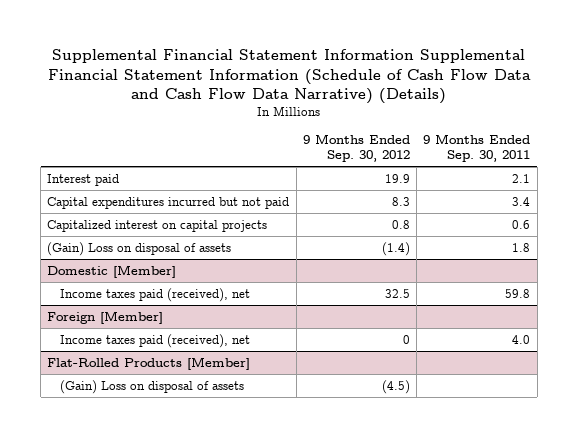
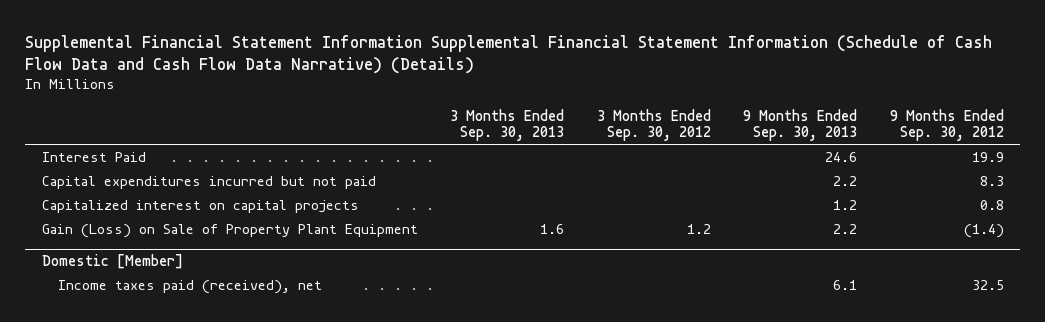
- | 9 Months Ended Sep. 30, 2012 | 9 Months Ended Sep. 30, 2011
+ | 3 Months Ended Sep. 30, 2013 | 3 Months Ended Sep. 30, 2012 | 9 Months Ended Sep. 30, 2013 | 9 Months Ended Sep. 30, 2012
- Interest paid | 19.9 | 2.1
+ Interest Paid | | | 24.6 | 19.9
- (Gain) Loss on disposal of assets | (1.4) | 1.8
+ Gain (Loss) on Sale of Property Plant Equipment | 1.6 | 1.2 | 2.2 | (1.4)
- Foreign [Member]
- Income taxes paid (received), net | 0 | 4.0
- Flat-Rolled Products [Member]
- (Gain) Loss on disposal of assets | (4.5) |

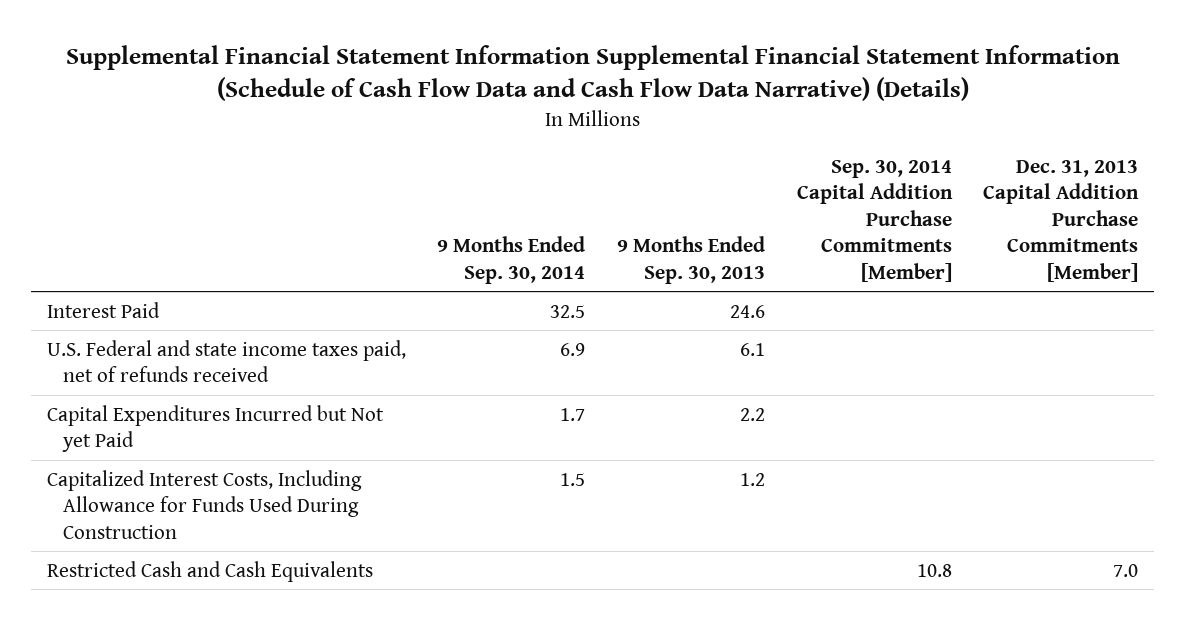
- | 3 Months Ended Sep. 30, 2013 | 3 Months Ended Sep. 30, 2012 | 9 Months Ended Sep. 30, 2013 | 9 Months Ended Sep. 30, 2012
+ | 9 Months Ended Sep. 30, 2014 | 9 Months Ended Sep. 30, 2013 | Sep. 30, 2014 Capital Addition Purchase Commitments [Member] | Dec. 31, 2013 Capital Addition Purchase Commitments [Member]
- Capital expenditures incurred but not paid | | | 2.2 | 8.3
- Capitalized interest on capital projects | | | 1.2 | 0.8
- Gain (Loss) on Sale of Property Plant Equipment | 1.6 | 1.2 | 2.2 | (1.4)
- Domestic [Member]
- Income taxes paid (received), net | | | 6.1 | 32.5
+ U.S. Federal and state income taxes paid, net of refunds received | 6.9 | 6.1 | |
+ Capital Expenditures Incurred but Not yet Paid | 1.7 | 2.2 | |
+ Capitalized Interest Costs, Including Allowance for Funds Used During Construction | 1.5 | 1.2 | |
+ Restricted Cash and Cash Equivalents | | | 10.8 | 7.0

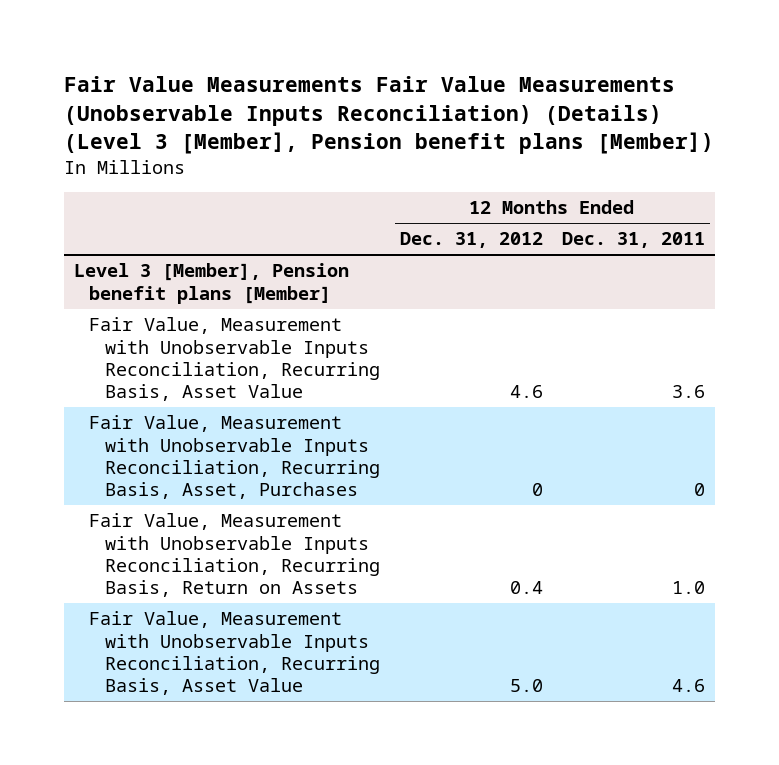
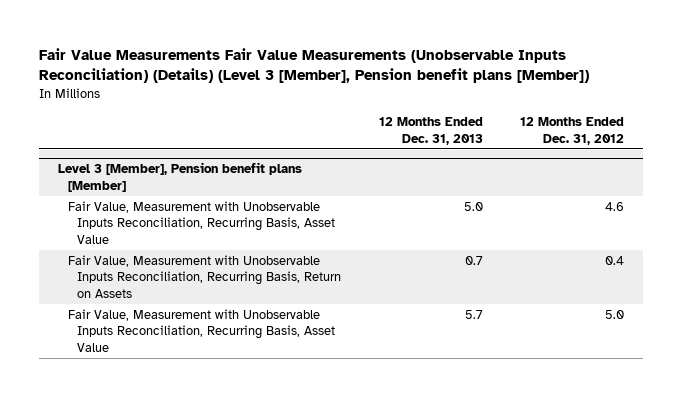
- | 12 Months Ended Dec. 31, 2012 | 12 Months Ended Dec. 31, 2011
+ | 12 Months Ended Dec. 31, 2013 | 12 Months Ended Dec. 31, 2012
@ Level 3 [Member], Pension benefit plans [Member]
- Fair Value, Measurement with Unobservable Inputs Reconciliation, Recurring Basis, Asset, Purchases | 0 | 0

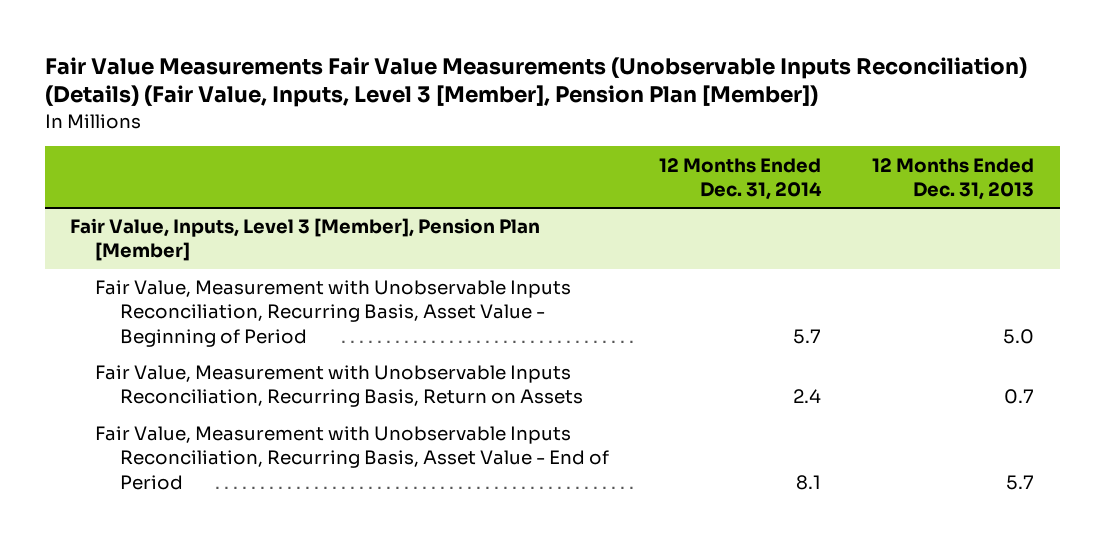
- Fair Value Measurements Fair Value Measurements (Unobservable Inputs Reconciliation) (Details) (Level 3 [Member], Pension benefit plans [Member])
+ Fair Value Measurements Fair Value Measurements (Unobservable Inputs Reconciliation) (Details) (Fair Value, Inputs, Level 3 [Member], Pension Plan [Member])
- | 12 Months Ended Dec. 31, 2013 | 12 Months Ended Dec. 31, 2012
+ | 12 Months Ended Dec. 31, 2014 | 12 Months Ended Dec. 31, 2013
- Level 3 [Member], Pension benefit plans [Member]
- Fair Value, Measurement with Unobservable Inputs Reconciliation, Recurring Basis, Asset Value | 5.0 | 4.6
+ Fair Value, Inputs, Level 3 [Member], Pension Plan [Member]
+ Fair Value, Measurement with Unobservable Inputs Reconciliation, Recurring Basis, Asset Value - Beginning of Period | 5.7 | 5.0
- Fair Value, Measurement with Unobservable Inputs Reconciliation, Recurring Basis, Asset Value | 5.7 | 5.0
+ Fair Value, Measurement with Unobservable Inputs Reconciliation, Recurring Basis, Asset Value - End of Period | 8.1 | 5.7

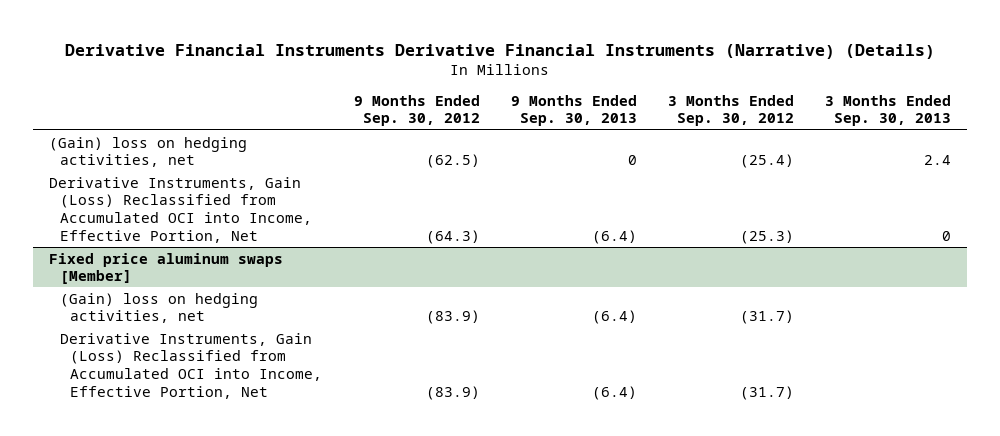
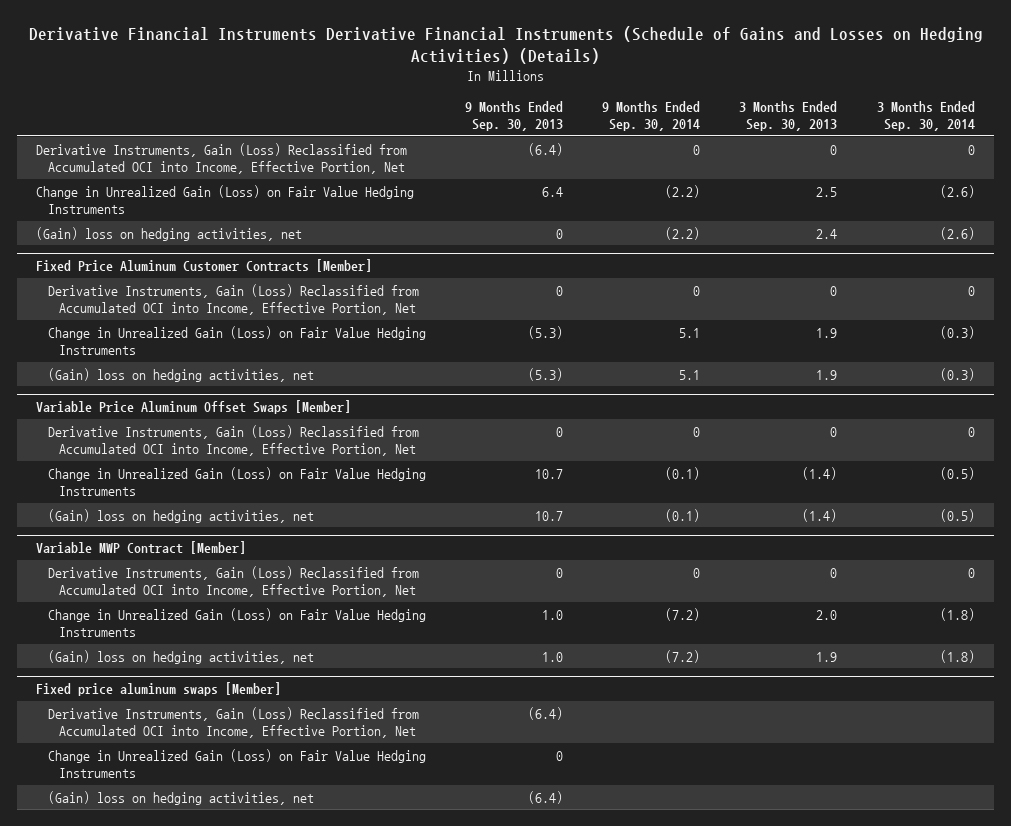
- Derivative Financial Instruments Derivative Financial Instruments (Narrative) (Details)
+ Derivative Financial Instruments Derivative Financial Instruments (Schedule of Gains and Losses on Hedging Activities) (Details)
- | 9 Months Ended Sep. 30, 2012 | 9 Months Ended Sep. 30, 2013 | 3 Months Ended Sep. 30, 2012 | 3 Months Ended Sep. 30, 2013
+ | 9 Months Ended Sep. 30, 2013 | 9 Months Ended Sep. 30, 2014 | 3 Months Ended Sep. 30, 2013 | 3 Months Ended Sep. 30, 2014
+ Change in Unrealized Gain (Loss) on Fair Value Hedging Instruments | 6.4 | (2.2) | 2.5 | (2.6)
moved down: (Gain) loss on hedging activities, net | 0 | (2.2) | 2.4 | (2.6)
+ Fixed Price Aluminum Customer Contracts [Member]
+ Derivative Instruments, Gain (Loss) Reclassified from Accumulated OCI into Income, Effective Portion, Net | 0 | 0 | 0 | 0
+ Change in Unrealized Gain (Loss) on Fair Value Hedging Instruments | (5.3) | 5.1 | 1.9 | (0.3)
+ (Gain) loss on hedging activities, net | (5.3) | 5.1 | 1.9 | (0.3)
+ Variable Price Aluminum Offset Swaps [Member]
+ Derivative Instruments, Gain (Loss) Reclassified from Accumulated OCI into Income, Effective Portion, Net | 0 | 0 | 0 | 0
+ Change in Unrealized Gain (Loss) on Fair Value Hedging Instruments | 10.7 | (0.1) | (1.4) | (0.5)
+ (Gain) loss on hedging activities, net | 10.7 | (0.1) | (1.4) | (0.5)
+ Variable MWP Contract [Member]
+ Derivative Instruments, Gain (Loss) Reclassified from Accumulated OCI into Income, Effective Portion, Net | 0 | 0 | 0 | 0
+ Change in Unrealized Gain (Loss) on Fair Value Hedging Instruments | 1.0 | (7.2) | 2.0 | (1.8)
+ (Gain) loss on hedging activities, net | 1.0 | (7.2) | 1.9 | (1.8)
@ Fixed price aluminum swaps [Member]
+ Change in Unrealized Gain (Loss) on Fair Value Hedging Instruments | 0 | | |
moved down: (Gain) loss on hedging activities, net | (6.4) | | |

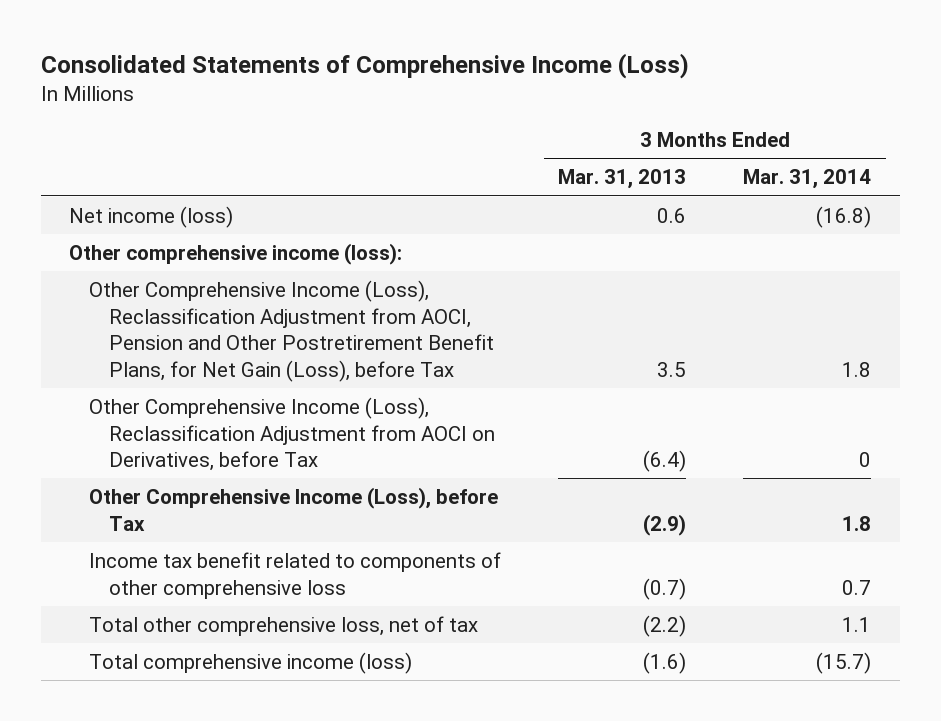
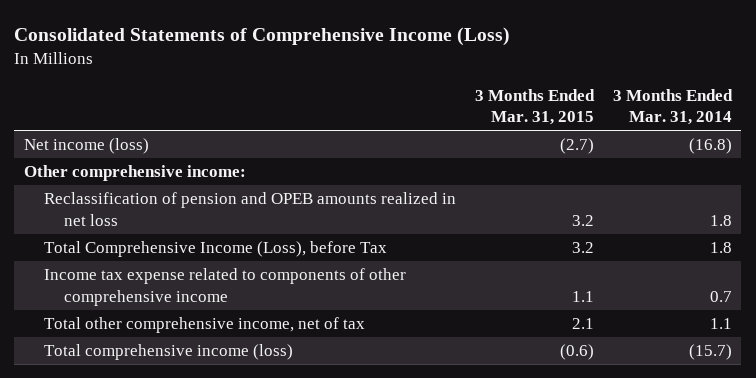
- | 3 Months Ended Mar. 31, 2013 | 3 Months Ended Mar. 31, 2014
+ | 3 Months Ended Mar. 31, 2015 | 3 Months Ended Mar. 31, 2014
- Other comprehensive income (loss):
- Other Comprehensive Income (Loss), Reclassification Adjustment from AOCI, Pension and Other Postretirement Benefit Plans, for Net Gain (Loss), before Tax | 3.5 | 1.8
- Other Comprehensive Income (Loss), Reclassification Adjustment from AOCI on Derivatives, before Tax | (6.4) | 0
- Other Comprehensive Income (Loss), before Tax | (2.9) | 1.8
- Income tax benefit related to components of other comprehensive loss | (0.7) | 0.7
- Total other comprehensive loss, net of tax | (2.2) | 1.1
+ Other comprehensive income:
+ Reclassification of pension and OPEB amounts realized in net loss | 3.2 | 1.8
+ Total Comprehensive Income (Loss), before Tax | 3.2 | 1.8
+ Income tax expense related to components of other comprehensive income | 1.1 | 0.7
+ Total other comprehensive income, net of tax | 2.1 | 1.1

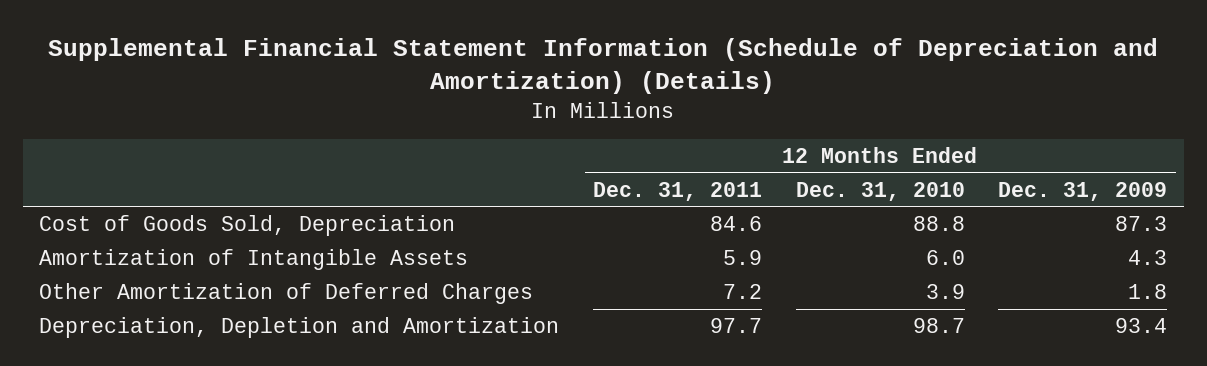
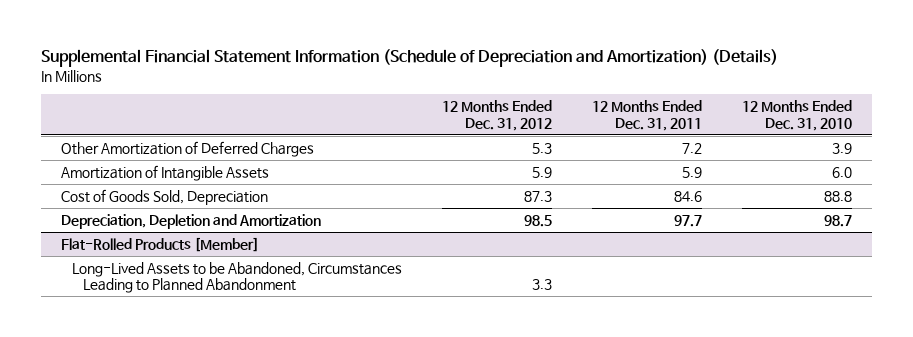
- | 12 Months Ended Dec. 31, 2011 | 12 Months Ended Dec. 31, 2010 | 12 Months Ended Dec. 31, 2009
+ | 12 Months Ended Dec. 31, 2012 | 12 Months Ended Dec. 31, 2011 | 12 Months Ended Dec. 31, 2010
moved down: Amortization of Intangible Assets | 5.9 | 5.9 | 6.0
moved down: Cost of Goods Sold, Depreciation | 87.3 | 84.6 | 88.8
+ Flat-Rolled Products [Member]
+ Long-Lived Assets to be Abandoned, Circumstances Leading to Planned Abandonment | 3.3 | |

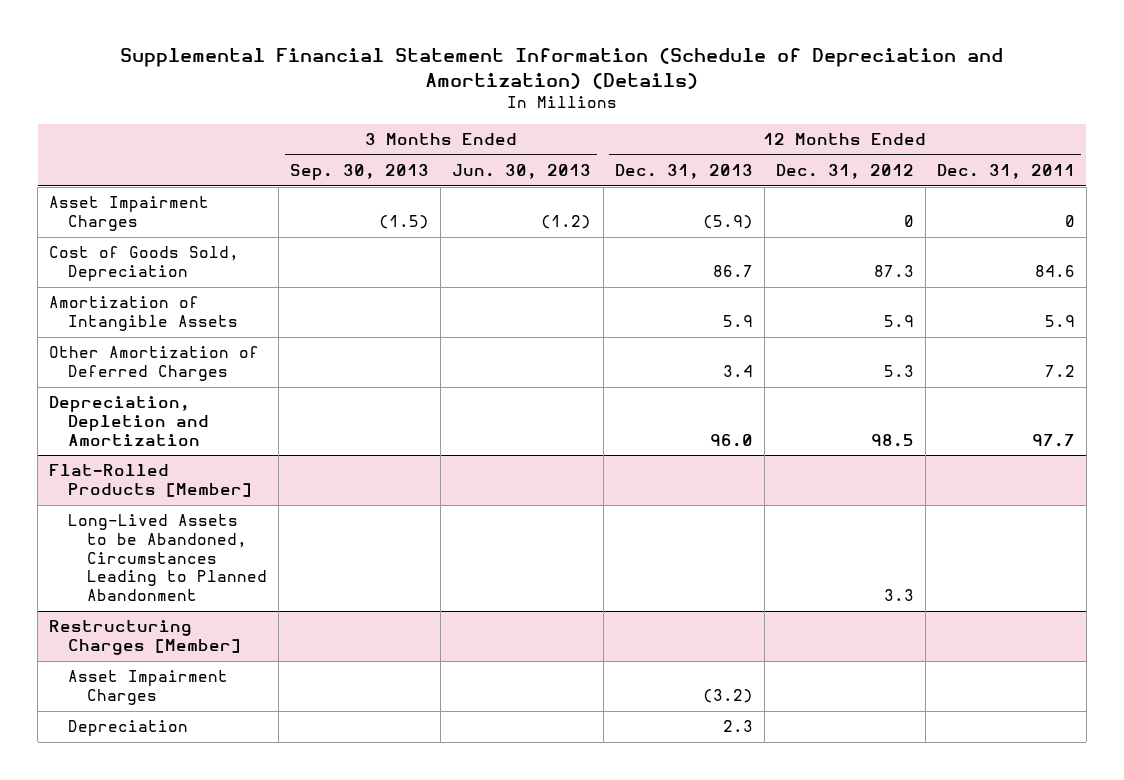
- | 12 Months Ended Dec. 31, 2012 | 12 Months Ended Dec. 31, 2011 | 12 Months Ended Dec. 31, 2010
+ | 3 Months Ended Sep. 30, 2013 | 3 Months Ended Jun. 30, 2013 | 12 Months Ended Dec. 31, 2013 | 12 Months Ended Dec. 31, 2012 | 12 Months Ended Dec. 31, 2011
+ Asset Impairment Charges | (1.5) | (1.2) | (5.9) | 0 | 0
moved down: Amortization of Intangible Assets | | | 5.9 | 5.9 | 5.9
moved down: Other Amortization of Deferred Charges | | | 3.4 | 5.3 | 7.2
+ Restructuring Charges [Member]
+ Asset Impairment Charges | | | (3.2) | |
+ Depreciation | | | 2.3 | |

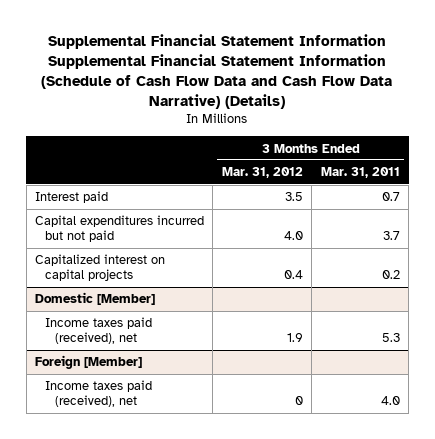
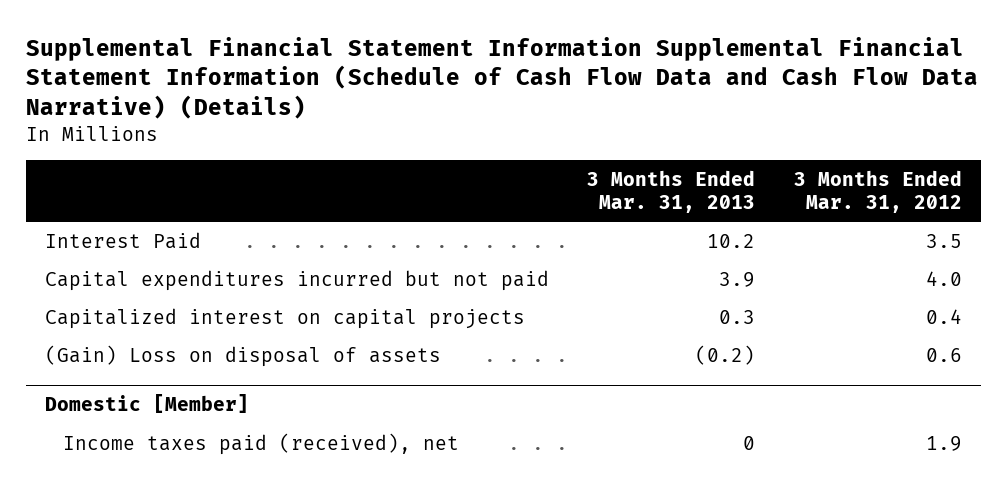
- | 3 Months Ended Mar. 31, 2012 | 3 Months Ended Mar. 31, 2011
+ | 3 Months Ended Mar. 31, 2013 | 3 Months Ended Mar. 31, 2012
- Interest paid | 3.5 | 0.7
+ Interest Paid | 10.2 | 3.5
+ (Gain) Loss on disposal of assets | (0.2) | 0.6
- Foreign [Member]
- Income taxes paid (received), net | 0 | 4.0

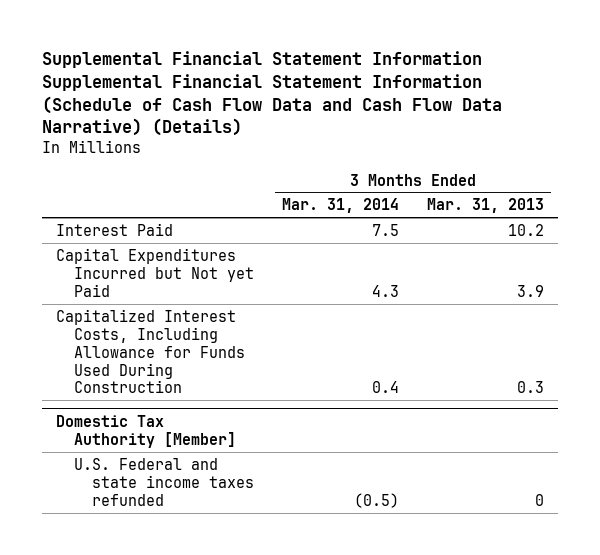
- | 3 Months Ended Mar. 31, 2013 | 3 Months Ended Mar. 31, 2012
+ | 3 Months Ended Mar. 31, 2014 | 3 Months Ended Mar. 31, 2013
- Capital expenditures incurred but not paid | 3.9 | 4.0
- Capitalized interest on capital projects | 0.3 | 0.4
- (Gain) Loss on disposal of assets | (0.2) | 0.6
- Domestic [Member]
- Income taxes paid (received), net | 0 | 1.9
+ Capital Expenditures Incurred but Not yet Paid | 4.3 | 3.9
+ Capitalized Interest Costs, Including Allowance for Funds Used During Construction | 0.4 | 0.3
+ Domestic Tax Authority [Member]
+ U.S. Federal and state income taxes refunded | (0.5) | 0

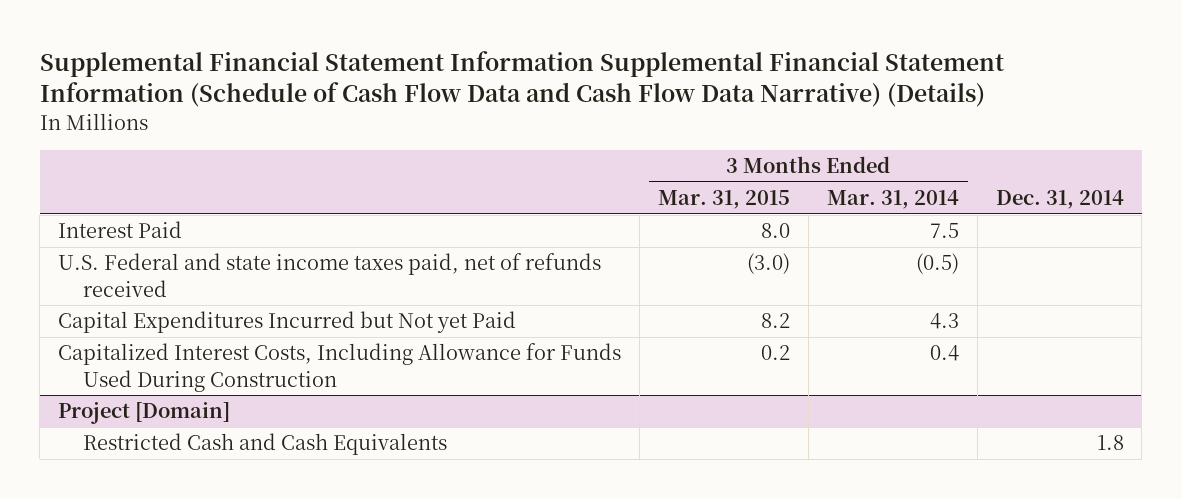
- | 3 Months Ended Mar. 31, 2014 | 3 Months Ended Mar. 31, 2013
+ | 3 Months Ended Mar. 31, 2015 | 3 Months Ended Mar. 31, 2014 | Dec. 31, 2014
+ U.S. Federal and state income taxes paid, net of refunds received | (3.0) | (0.5) |
- Domestic Tax Authority [Member]
- U.S. Federal and state income taxes refunded | (0.5) | 0
+ Project [Domain]
+ Restricted Cash and Cash Equivalents | | | 1.8

